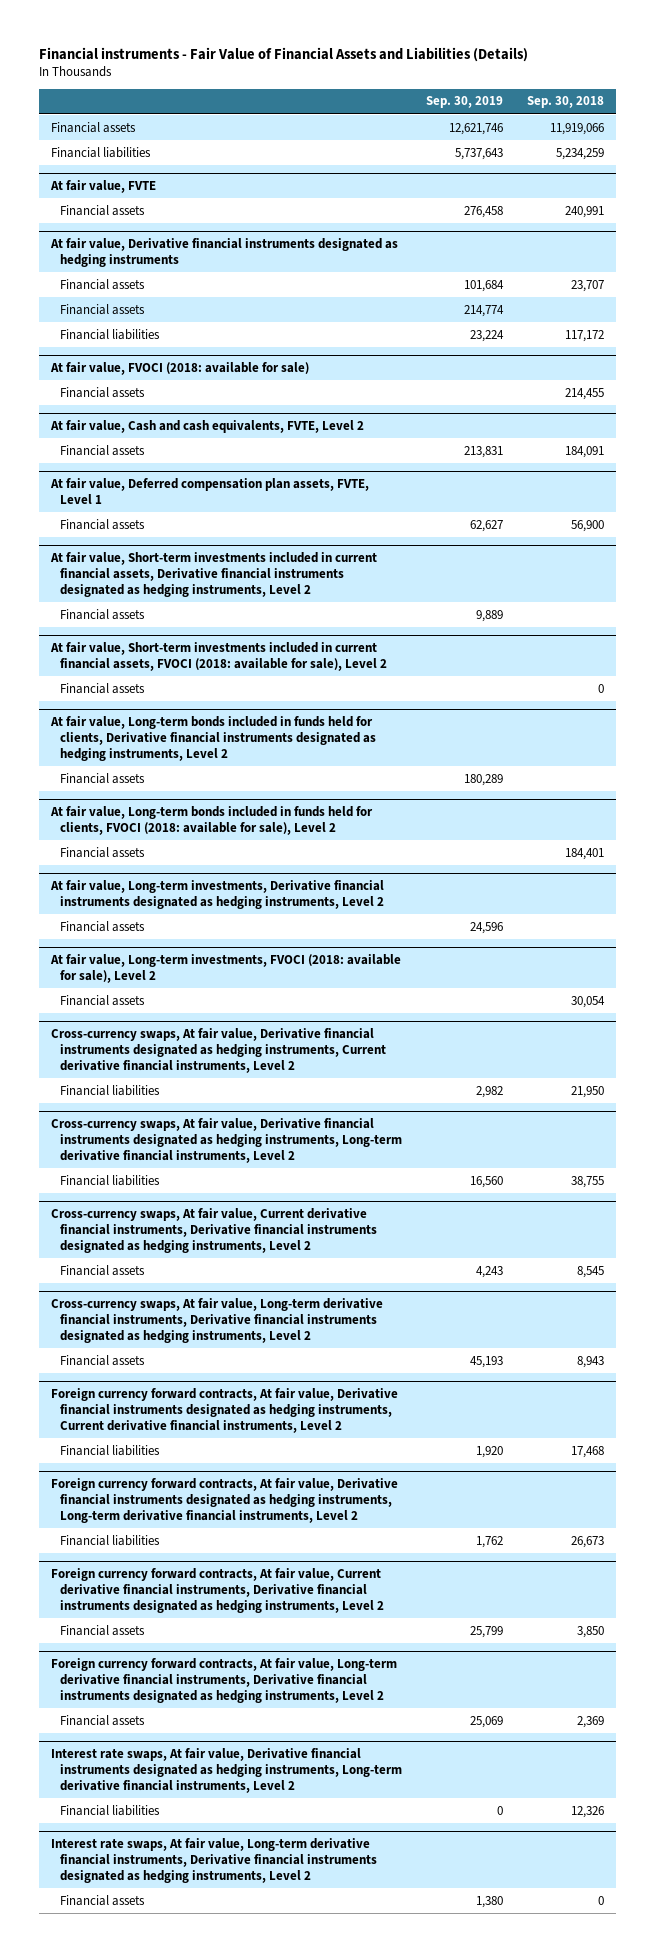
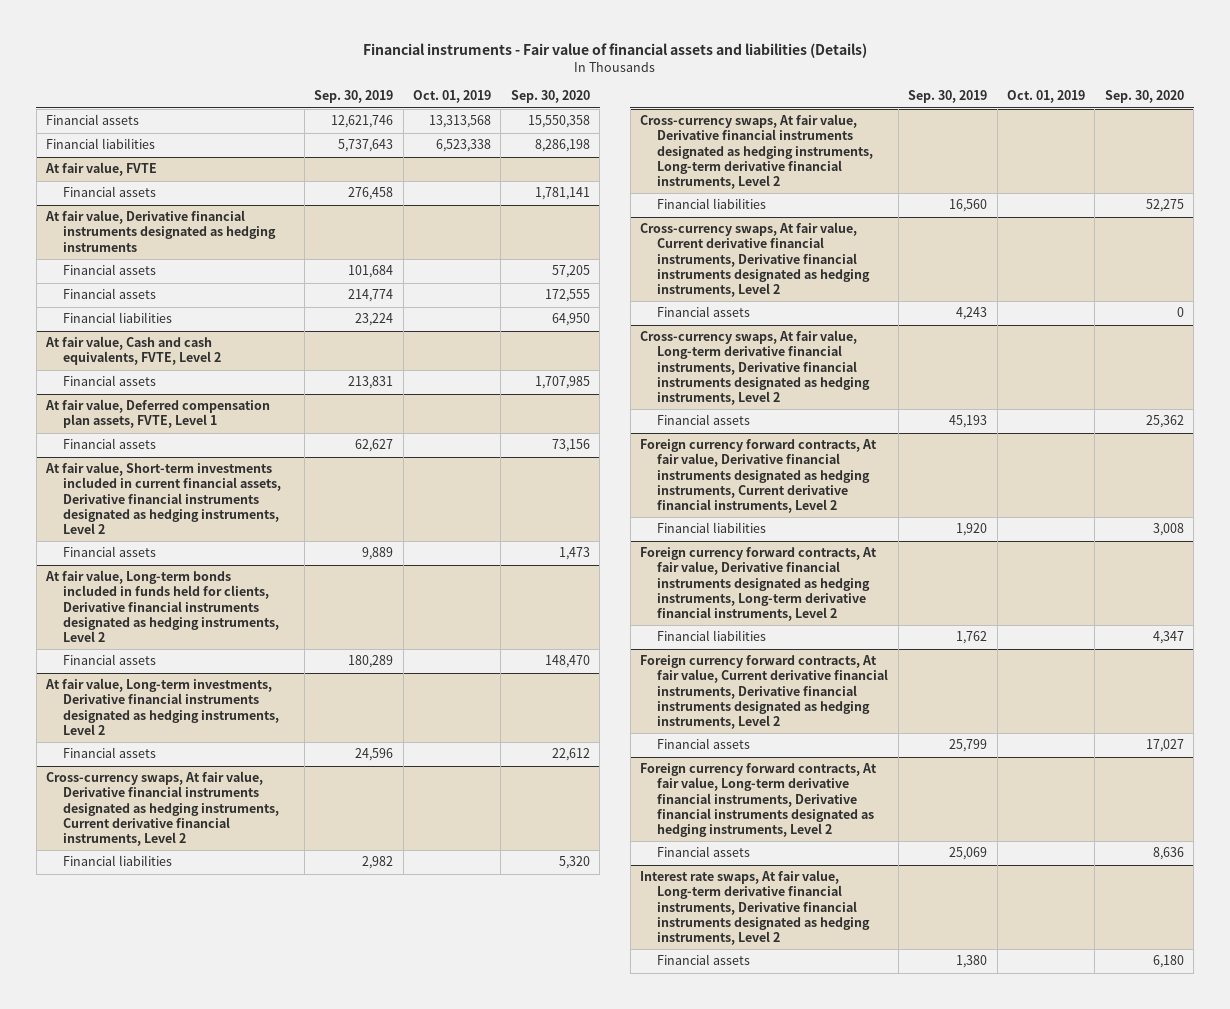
- Financial instruments - Fair Value of Financial Assets and Liabilities (Details)
+ Financial instruments - Fair value of financial assets and liabilities (Details)
- | Sep. 30, 2019 | Sep. 30, 2018
+ | Sep. 30, 2019 | Oct. 01, 2019 | Sep. 30, 2020
- At fair value, FVOCI (2018: available for sale)
- Financial assets | | 214,455
- At fair value, Short-term investments included in current financial assets, FVOCI (2018: available for sale), Level 2
- Financial assets | | 0
- At fair value, Long-term bonds included in funds held for clients, FVOCI (2018: available for sale), Level 2
- Financial assets | | 184,401
- At fair value, Long-term investments, FVOCI (2018: available for sale), Level 2
- Financial assets | | 30,054
- Interest rate swaps, At fair value, Derivative financial instruments designated as hedging instruments, Long-term derivative financial instruments, Level 2
- Financial liabilities | 0 | 12,326

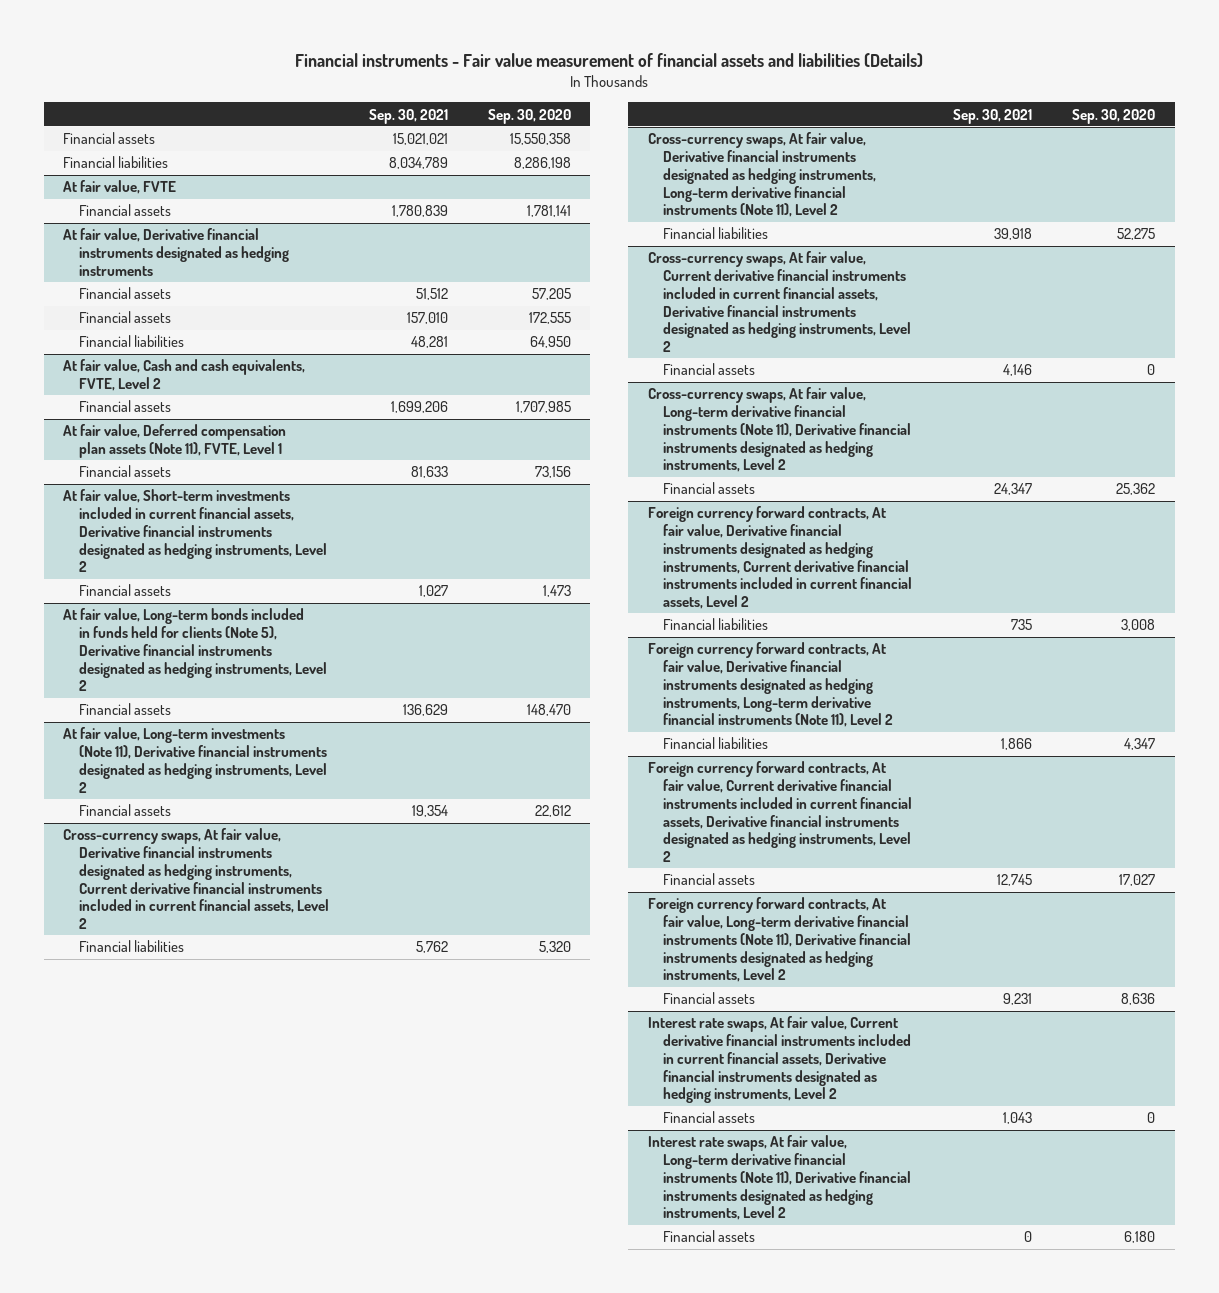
- Financial instruments - Fair value of financial assets and liabilities (Details)
+ Financial instruments - Fair value measurement of financial assets and liabilities (Details)
- | Sep. 30, 2019 | Oct. 01, 2019 | Sep. 30, 2020
+ | Sep. 30, 2021 | Sep. 30, 2020
- At fair value, Deferred compensation plan assets, FVTE, Level 1
+ At fair value, Deferred compensation plan assets (Note 11), FVTE, Level 1
- At fair value, Long-term bonds included in funds held for clients, Derivative financial instruments designated as hedging instruments, Level 2
+ At fair value, Long-term bonds included in funds held for clients (Note 5), Derivative financial instruments designated as hedging instruments, Level 2
- At fair value, Long-term investments, Derivative financial instruments designated as hedging instruments, Level 2
+ At fair value, Long-term investments (Note 11), Derivative financial instruments designated as hedging instruments, Level 2
- Cross-currency swaps, At fair value, Derivative financial instruments designated as hedging instruments, Current derivative financial instruments, Level 2
+ Cross-currency swaps, At fair value, Derivative financial instruments designated as hedging instruments, Current derivative financial instruments included in current financial assets, Level 2
- Cross-currency swaps, At fair value, Derivative financial instruments designated as hedging instruments, Long-term derivative financial instruments, Level 2
+ Cross-currency swaps, At fair value, Derivative financial instruments designated as hedging instruments, Long-term derivative financial instruments (Note 11), Level 2
- Cross-currency swaps, At fair value, Current derivative financial instruments, Derivative financial instruments designated as hedging instruments, Level 2
+ Cross-currency swaps, At fair value, Current derivative financial instruments included in current financial assets, Derivative financial instruments designated as hedging instruments, Level 2
- Cross-currency swaps, At fair value, Long-term derivative financial instruments, Derivative financial instruments designated as hedging instruments, Level 2
+ Cross-currency swaps, At fair value, Long-term derivative financial instruments (Note 11), Derivative financial instruments designated as hedging instruments, Level 2
- Foreign currency forward contracts, At fair value, Derivative financial instruments designated as hedging instruments, Current derivative financial instruments, Level 2
+ Foreign currency forward contracts, At fair value, Derivative financial instruments designated as hedging instruments, Current derivative financial instruments included in current financial assets, Level 2
- Foreign currency forward contracts, At fair value, Derivative financial instruments designated as hedging instruments, Long-term derivative financial instruments, Level 2
+ Foreign currency forward contracts, At fair value, Derivative financial instruments designated as hedging instruments, Long-term derivative financial instruments (Note 11), Level 2
- Foreign currency forward contracts, At fair value, Current derivative financial instruments, Derivative financial instruments designated as hedging instruments, Level 2
+ Foreign currency forward contracts, At fair value, Current derivative financial instruments included in current financial assets, Derivative financial instruments designated as hedging instruments, Level 2
- Foreign currency forward contracts, At fair value, Long-term derivative financial instruments, Derivative financial instruments designated as hedging instruments, Level 2
+ Foreign currency forward contracts, At fair value, Long-term derivative financial instruments (Note 11), Derivative financial instruments designated as hedging instruments, Level 2
- Interest rate swaps, At fair value, Long-term derivative financial instruments, Derivative financial instruments designated as hedging instruments, Level 2
+ Interest rate swaps, At fair value, Current derivative financial instruments included in current financial assets, Derivative financial instruments designated as hedging instruments, Level 2
+ Financial assets | 1,043 | 0
+ Interest rate swaps, At fair value, Long-term derivative financial instruments (Note 11), Derivative financial instruments designated as hedging instruments, Level 2

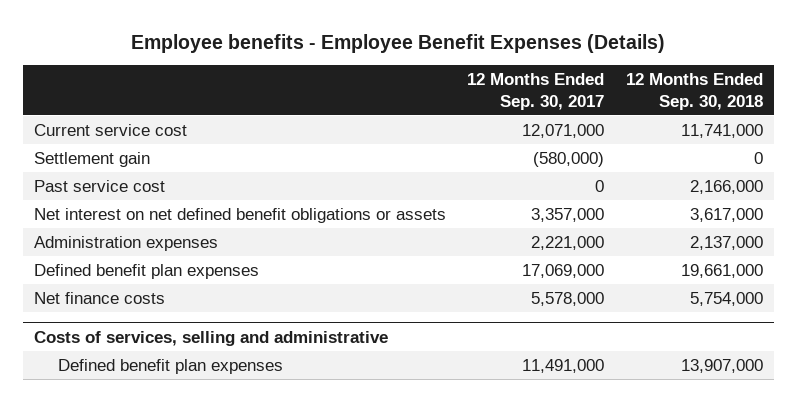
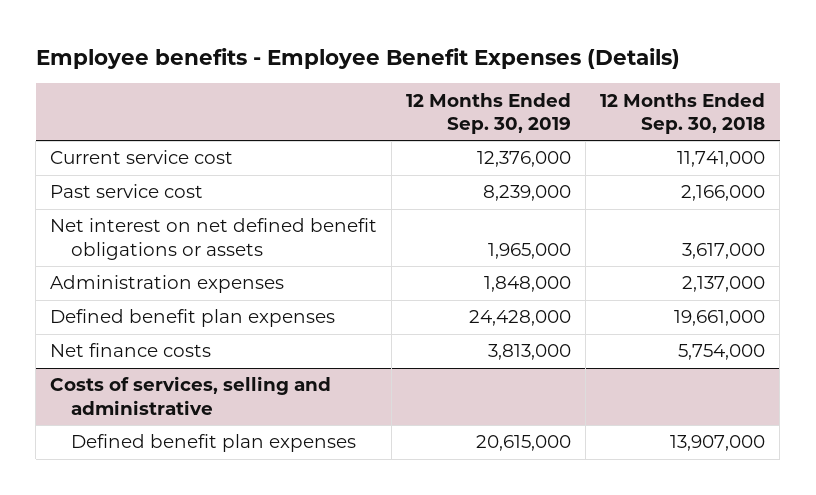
- | 12 Months Ended Sep. 30, 2017 | 12 Months Ended Sep. 30, 2018
+ | 12 Months Ended Sep. 30, 2019 | 12 Months Ended Sep. 30, 2018
- Settlement gain | (580,000) | 0

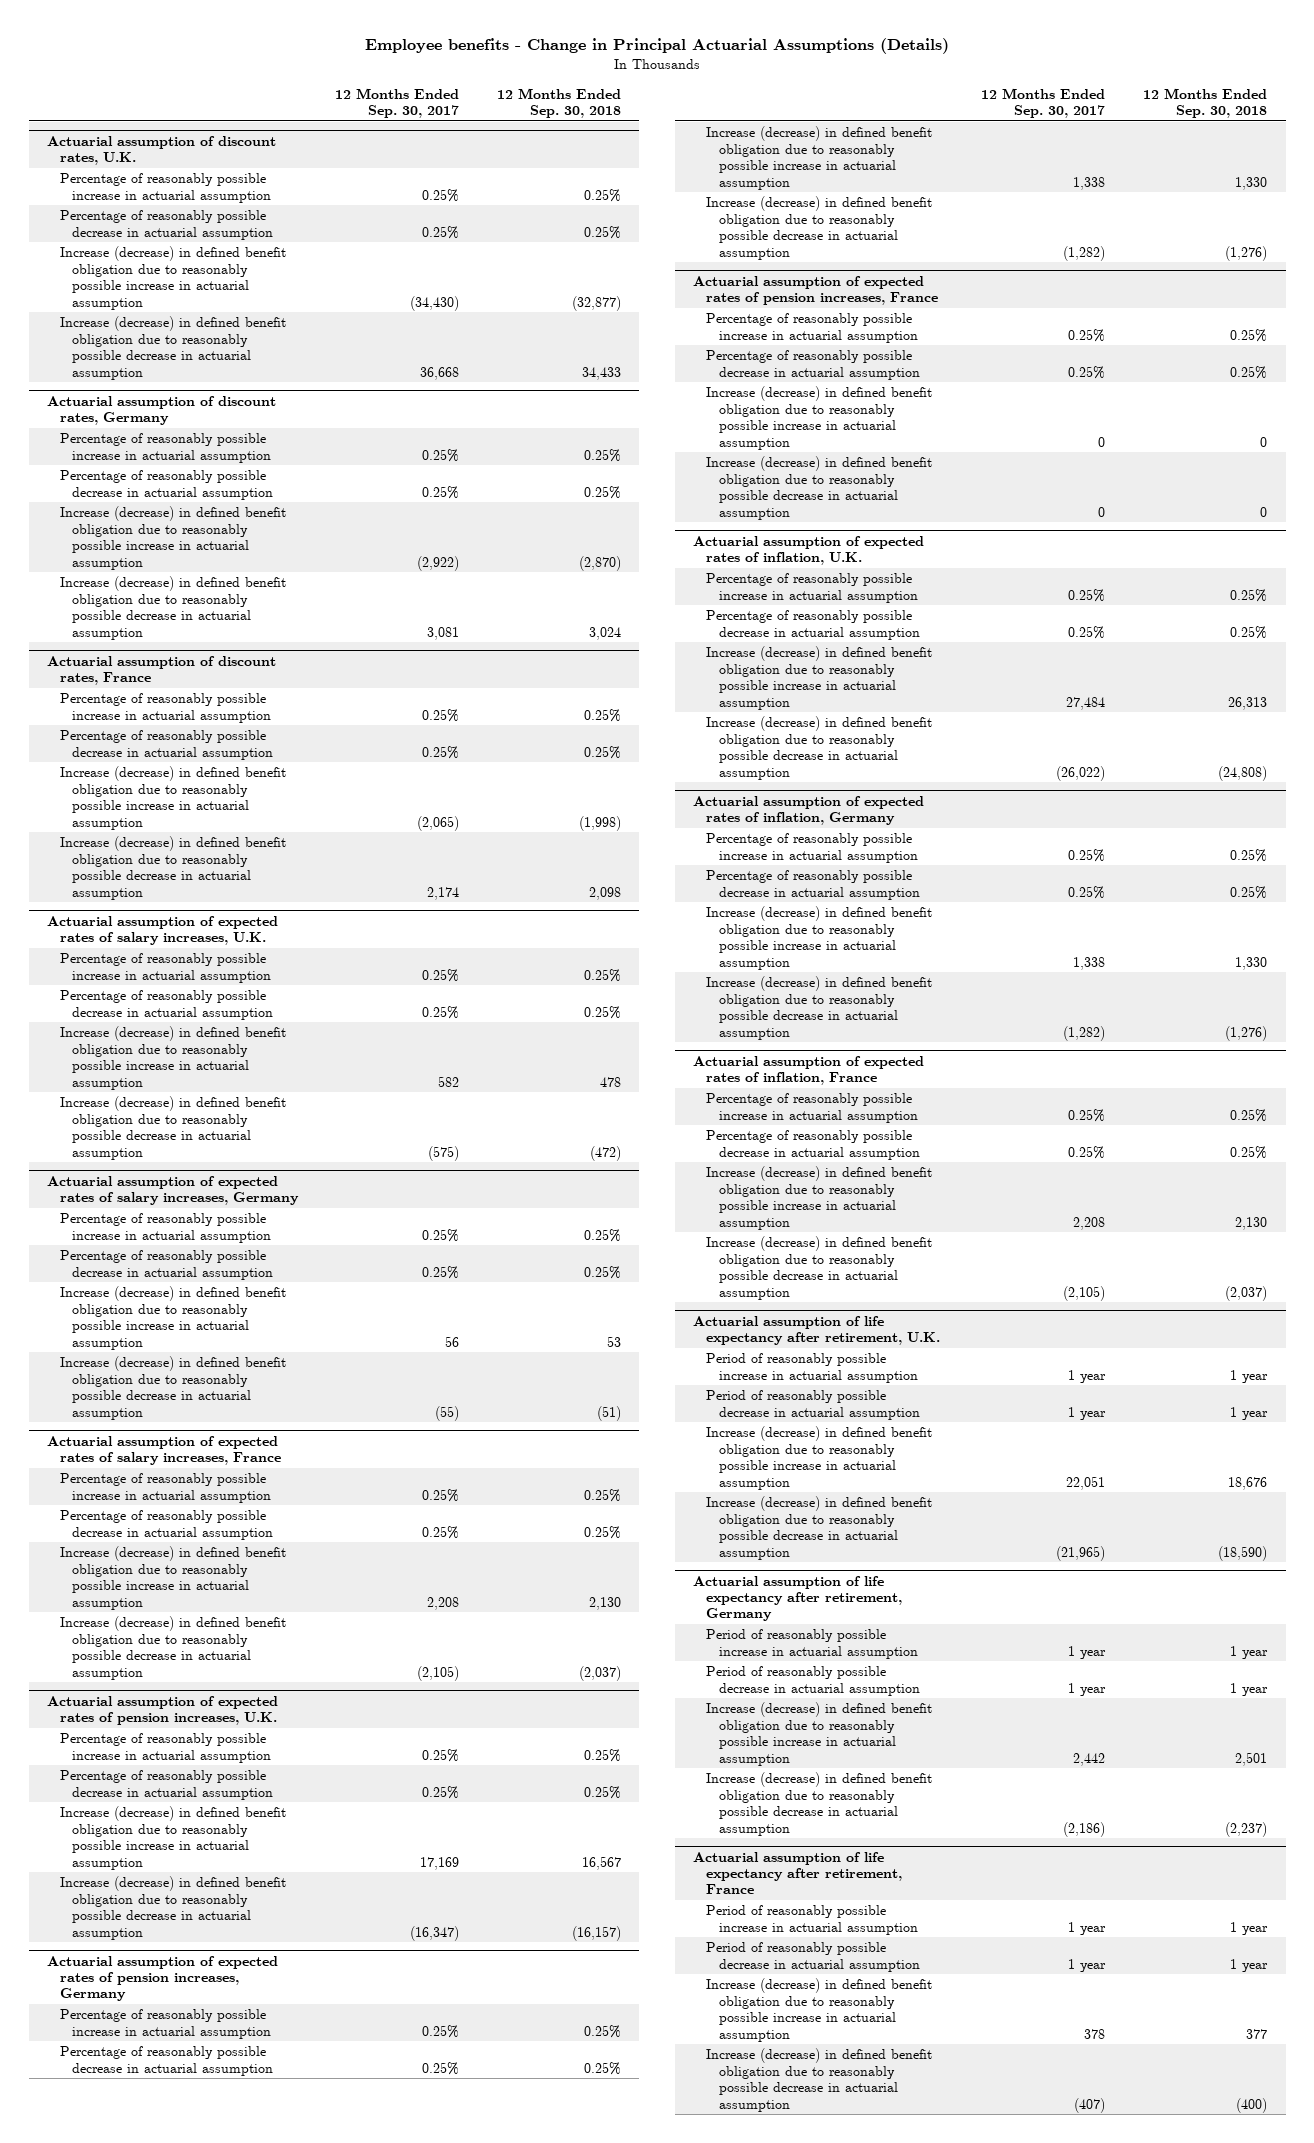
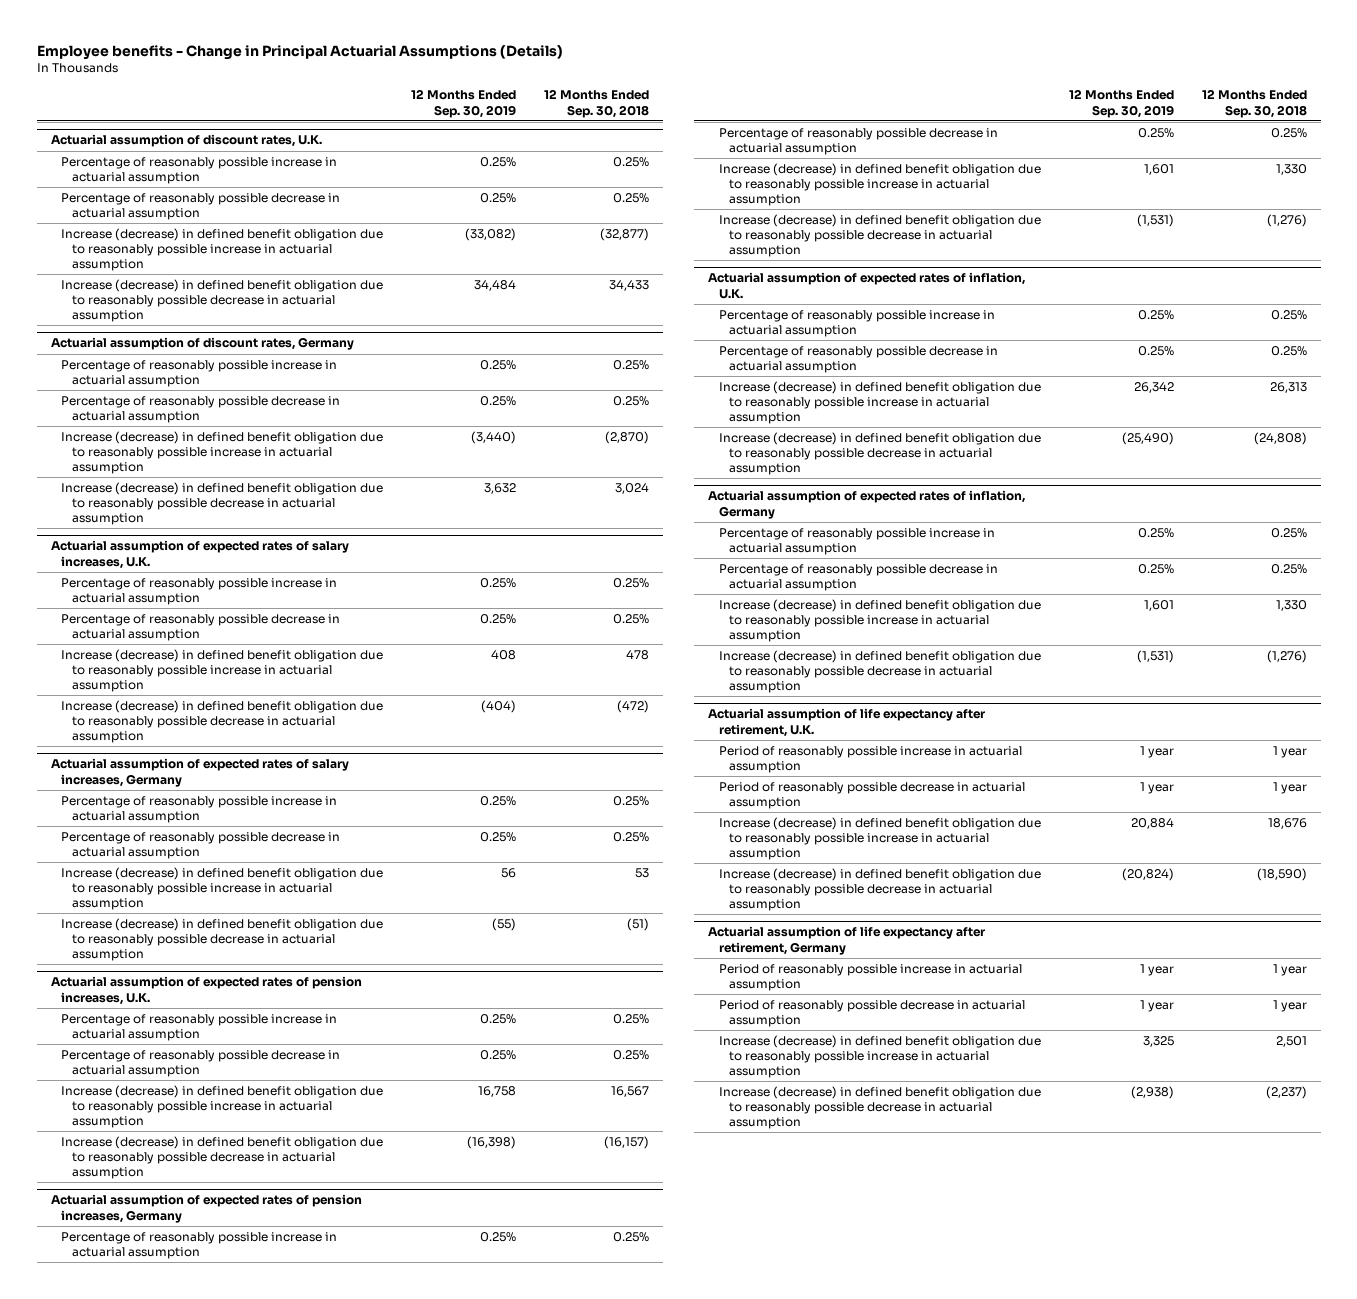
- | 12 Months Ended Sep. 30, 2017 | 12 Months Ended Sep. 30, 2018
+ | 12 Months Ended Sep. 30, 2019 | 12 Months Ended Sep. 30, 2018
- Actuarial assumption of discount rates, France
- Percentage of reasonably possible increase in actuarial assumption | 0.25% | 0.25%
- Percentage of reasonably possible decrease in actuarial assumption | 0.25% | 0.25%
- Increase (decrease) in defined benefit obligation due to reasonably possible increase in actuarial assumption | (2,065) | (1,998)
- Increase (decrease) in defined benefit obligation due to reasonably possible decrease in actuarial assumption | 2,174 | 2,098
- Actuarial assumption of expected rates of salary increases, France
- Percentage of reasonably possible increase in actuarial assumption | 0.25% | 0.25%
- Percentage of reasonably possible decrease in actuarial assumption | 0.25% | 0.25%
- Increase (decrease) in defined benefit obligation due to reasonably possible increase in actuarial assumption | 2,208 | 2,130
- Increase (decrease) in defined benefit obligation due to reasonably possible decrease in actuarial assumption | (2,105) | (2,037)
- Actuarial assumption of expected rates of pension increases, France
- Percentage of reasonably possible increase in actuarial assumption | 0.25% | 0.25%
- Percentage of reasonably possible decrease in actuarial assumption | 0.25% | 0.25%
- Increase (decrease) in defined benefit obligation due to reasonably possible increase in actuarial assumption | 0 | 0
- Increase (decrease) in defined benefit obligation due to reasonably possible decrease in actuarial assumption | 0 | 0
- Actuarial assumption of expected rates of inflation, France
- Percentage of reasonably possible increase in actuarial assumption | 0.25% | 0.25%
- Percentage of reasonably possible decrease in actuarial assumption | 0.25% | 0.25%
- Increase (decrease) in defined benefit obligation due to reasonably possible increase in actuarial assumption | 2,208 | 2,130
- Increase (decrease) in defined benefit obligation due to reasonably possible decrease in actuarial assumption | (2,105) | (2,037)
- Actuarial assumption of life expectancy after retirement, France
- Period of reasonably possible increase in actuarial assumption | 1 year | 1 year
- Period of reasonably possible decrease in actuarial assumption | 1 year | 1 year
- Increase (decrease) in defined benefit obligation due to reasonably possible increase in actuarial assumption | 378 | 377
- Increase (decrease) in defined benefit obligation due to reasonably possible decrease in actuarial assumption | (407) | (400)

